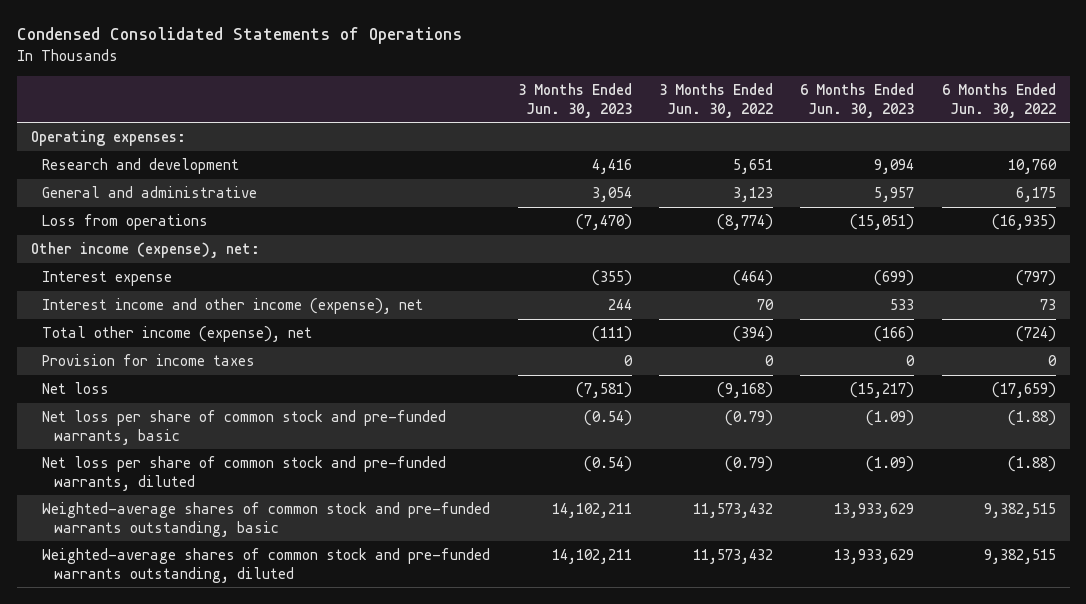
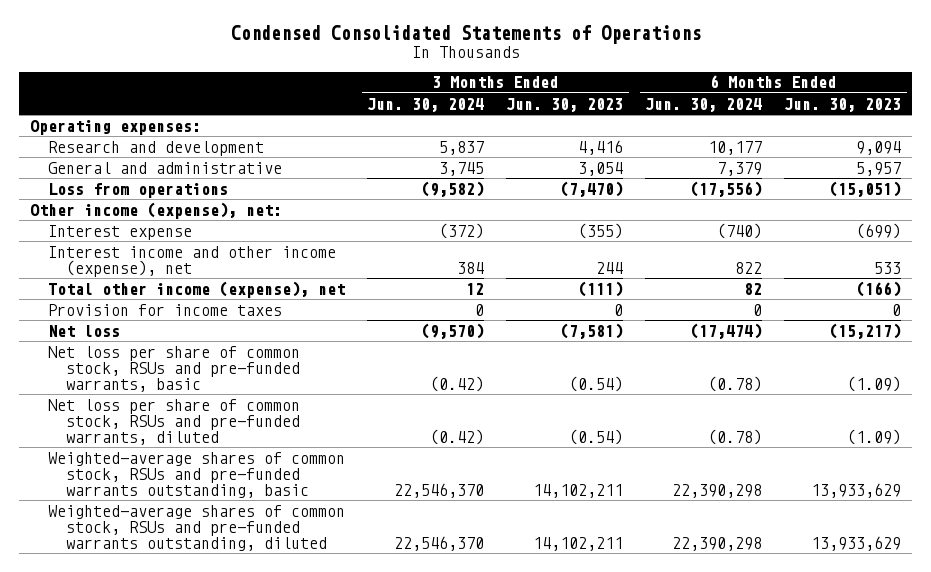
- | 3 Months Ended Jun. 30, 2023 | 3 Months Ended Jun. 30, 2022 | 6 Months Ended Jun. 30, 2023 | 6 Months Ended Jun. 30, 2022
+ | 3 Months Ended Jun. 30, 2024 | 3 Months Ended Jun. 30, 2023 | 6 Months Ended Jun. 30, 2024 | 6 Months Ended Jun. 30, 2023
- Net loss per share of common stock and pre-funded warrants, basic | (0.54) | (0.79) | (1.09) | (1.88)
- Net loss per share of common stock and pre-funded warrants, diluted | (0.54) | (0.79) | (1.09) | (1.88)
- Weighted-average shares of common stock and pre-funded warrants outstanding, basic | 14,102,211 | 11,573,432 | 13,933,629 | 9,382,515
- Weighted-average shares of common stock and pre-funded warrants outstanding, diluted | 14,102,211 | 11,573,432 | 13,933,629 | 9,382,515
+ Net loss per share of common stock, RSUs and pre-funded warrants, basic | (0.42) | (0.54) | (0.78) | (1.09)
+ Net loss per share of common stock, RSUs and pre-funded warrants, diluted | (0.42) | (0.54) | (0.78) | (1.09)
+ Weighted-average shares of common stock, RSUs and pre-funded warrants outstanding, basic | 22,546,370 | 14,102,211 | 22,390,298 | 13,933,629
+ Weighted-average shares of common stock, RSUs and pre-funded warrants outstanding, diluted | 22,546,370 | 14,102,211 | 22,390,298 | 13,933,629

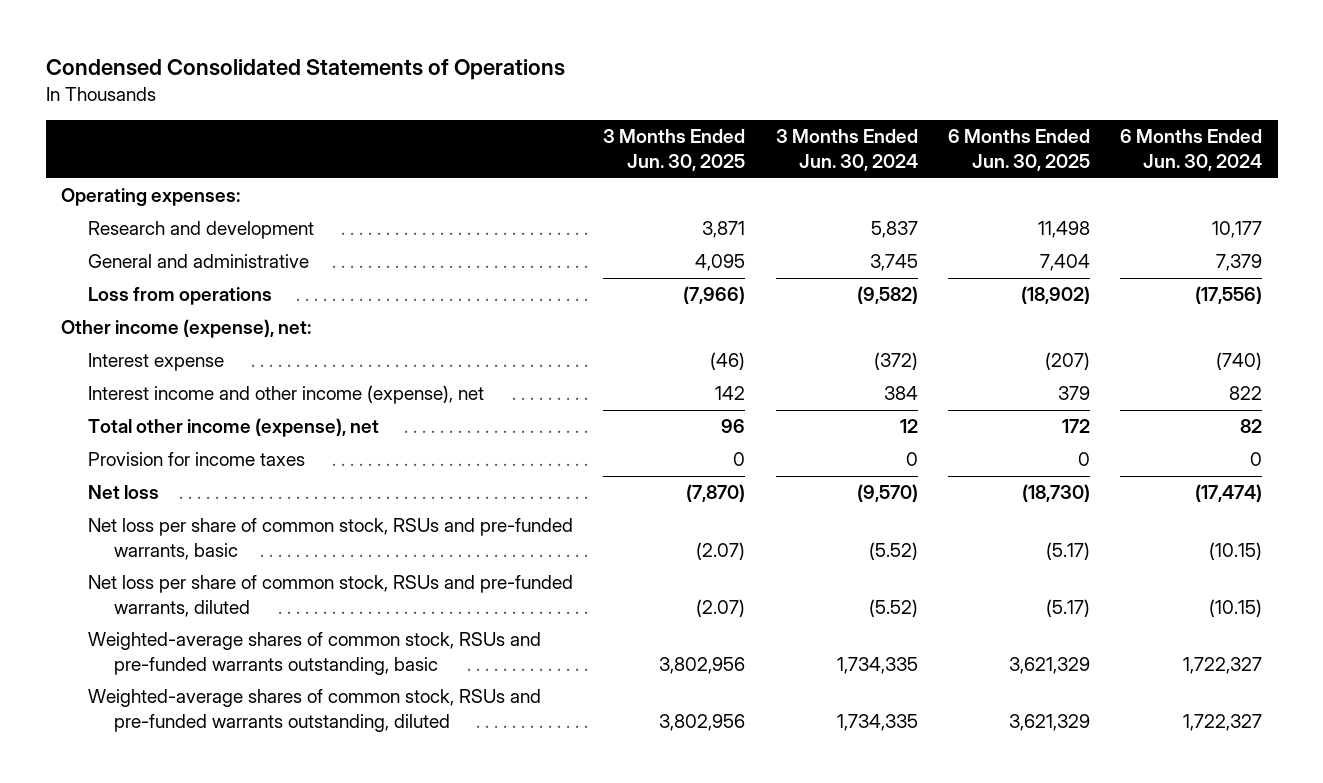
- | 3 Months Ended Jun. 30, 2024 | 3 Months Ended Jun. 30, 2023 | 6 Months Ended Jun. 30, 2024 | 6 Months Ended Jun. 30, 2023
+ | 3 Months Ended Jun. 30, 2025 | 3 Months Ended Jun. 30, 2024 | 6 Months Ended Jun. 30, 2025 | 6 Months Ended Jun. 30, 2024
- Net loss per share of common stock, RSUs and pre-funded warrants, basic | (0.42) | (0.54) | (0.78) | (1.09)
- Net loss per share of common stock, RSUs and pre-funded warrants, diluted | (0.42) | (0.54) | (0.78) | (1.09)
- Weighted-average shares of common stock, RSUs and pre-funded warrants outstanding, basic | 22,546,370 | 14,102,211 | 22,390,298 | 13,933,629
- Weighted-average shares of common stock, RSUs and pre-funded warrants outstanding, diluted | 22,546,370 | 14,102,211 | 22,390,298 | 13,933,629
+ Net loss per share of common stock, RSUs and pre-funded warrants, basic | (2.07) | (5.52) | (5.17) | (10.15)
+ Net loss per share of common stock, RSUs and pre-funded warrants, diluted | (2.07) | (5.52) | (5.17) | (10.15)
+ Weighted-average shares of common stock, RSUs and pre-funded warrants outstanding, basic | 3,802,956 | 1,734,335 | 3,621,329 | 1,722,327
+ Weighted-average shares of common stock, RSUs and pre-funded warrants outstanding, diluted | 3,802,956 | 1,734,335 | 3,621,329 | 1,722,327

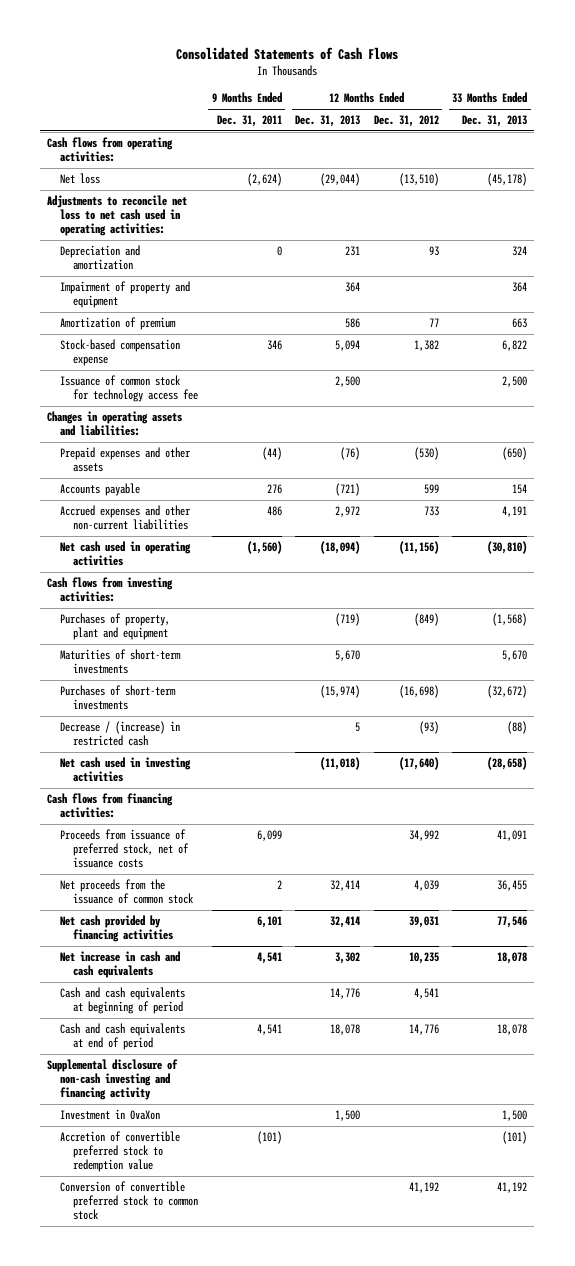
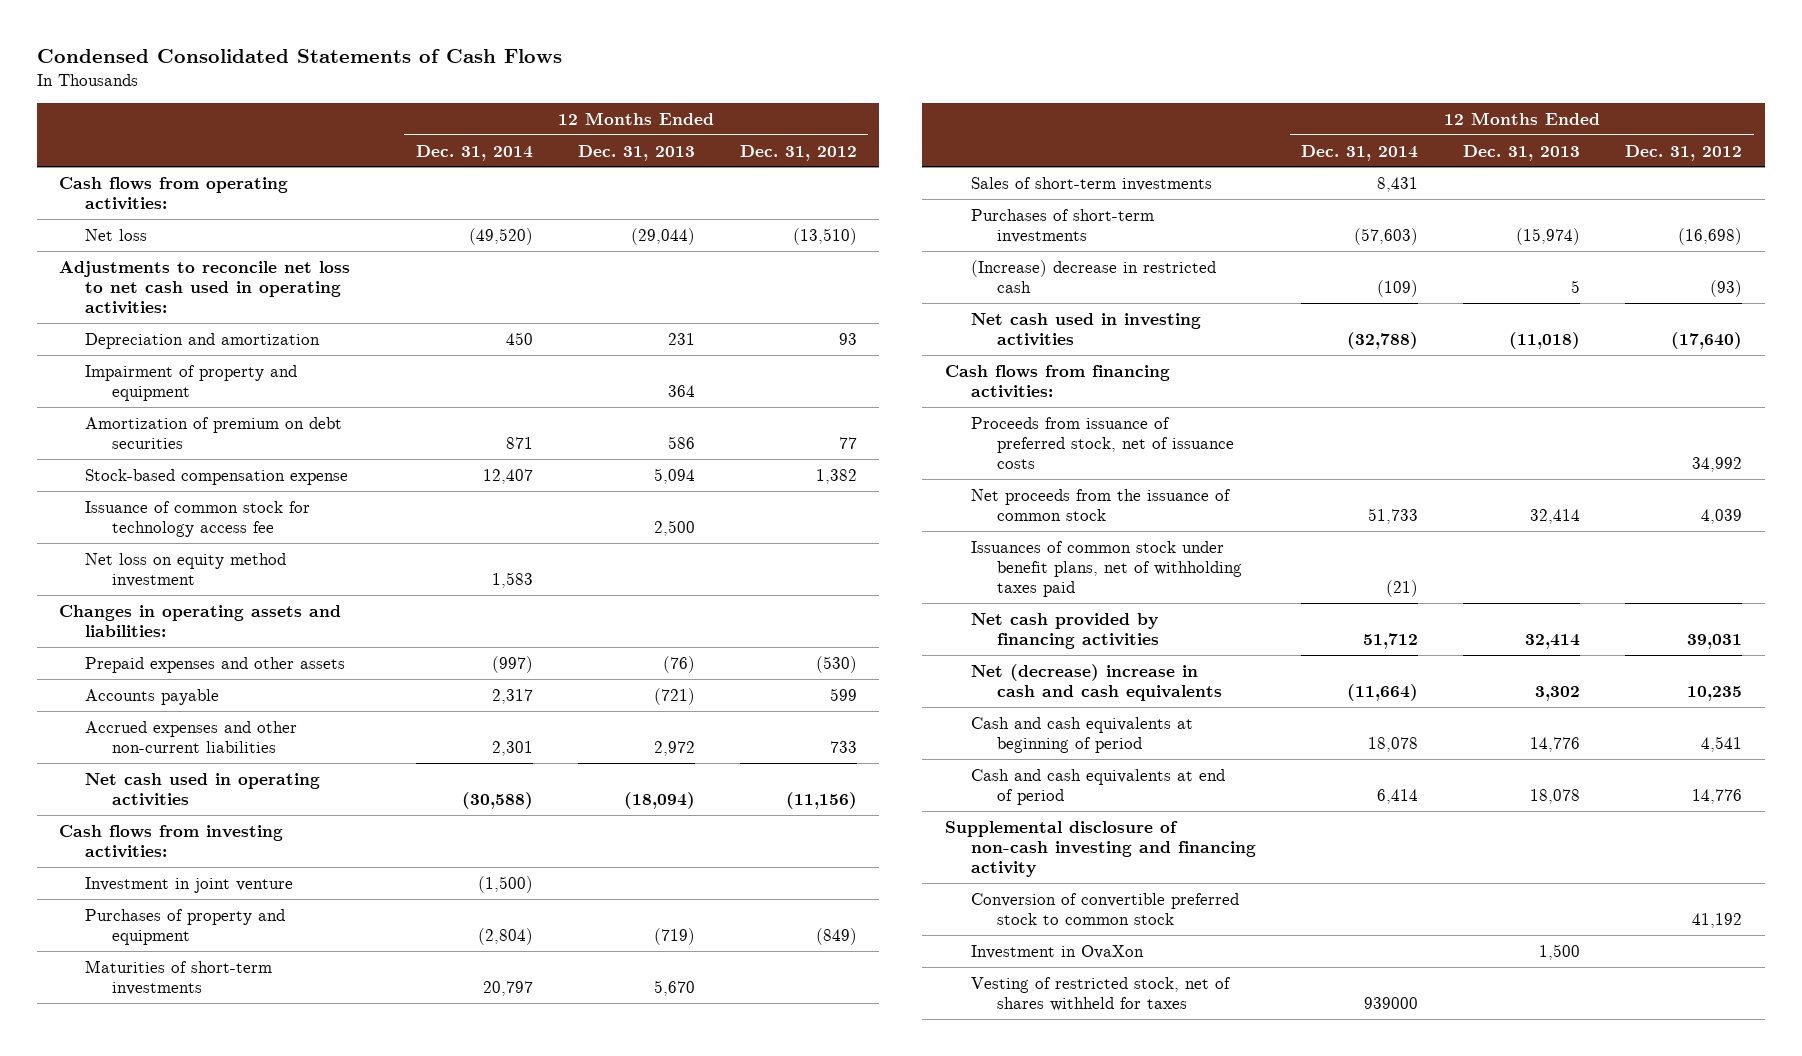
- Consolidated Statements of Cash Flows
+ Condensed Consolidated Statements of Cash Flows
- | 9 Months Ended Dec. 31, 2011 | 12 Months Ended Dec. 31, 2013 | 12 Months Ended Dec. 31, 2012 | 33 Months Ended Dec. 31, 2013
+ | 12 Months Ended Dec. 31, 2014 | 12 Months Ended Dec. 31, 2013 | 12 Months Ended Dec. 31, 2012
- Amortization of premium | | 586 | 77 | 663
+ Amortization of premium on debt securities | 871 | 586 | 77
+ Net loss on equity method investment | 1,583 | |
- Purchases of property, plant and equipment | | (719) | (849) | (1,568)
+ Investment in joint venture | (1,500) | |
+ Purchases of property and equipment | (2,804) | (719) | (849)
+ Sales of short-term investments | 8,431 | |
- Decrease / (increase) in restricted cash | | 5 | (93) | (88)
+ (Increase) decrease in restricted cash | (109) | 5 | (93)
+ Issuances of common stock under benefit plans, net of withholding taxes paid | (21) | |
- Net increase in cash and cash equivalents | 4,541 | 3,302 | 10,235 | 18,078
+ Net (decrease) increase in cash and cash equivalents | (11,664) | 3,302 | 10,235
- Accretion of convertible preferred stock to redemption value | (101) | | | (101)
moved down: Investment in OvaXon | | 1,500 |
+ Vesting of restricted stock, net of shares withheld for taxes | 939000 | |

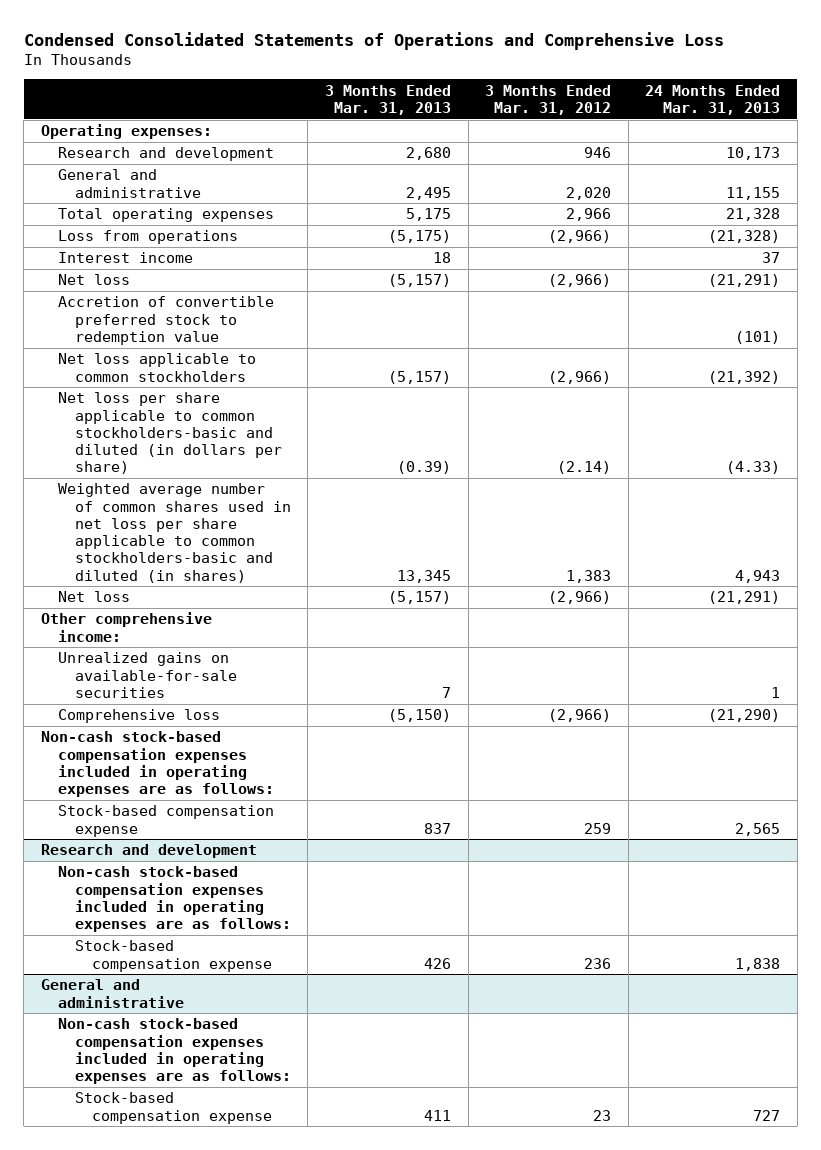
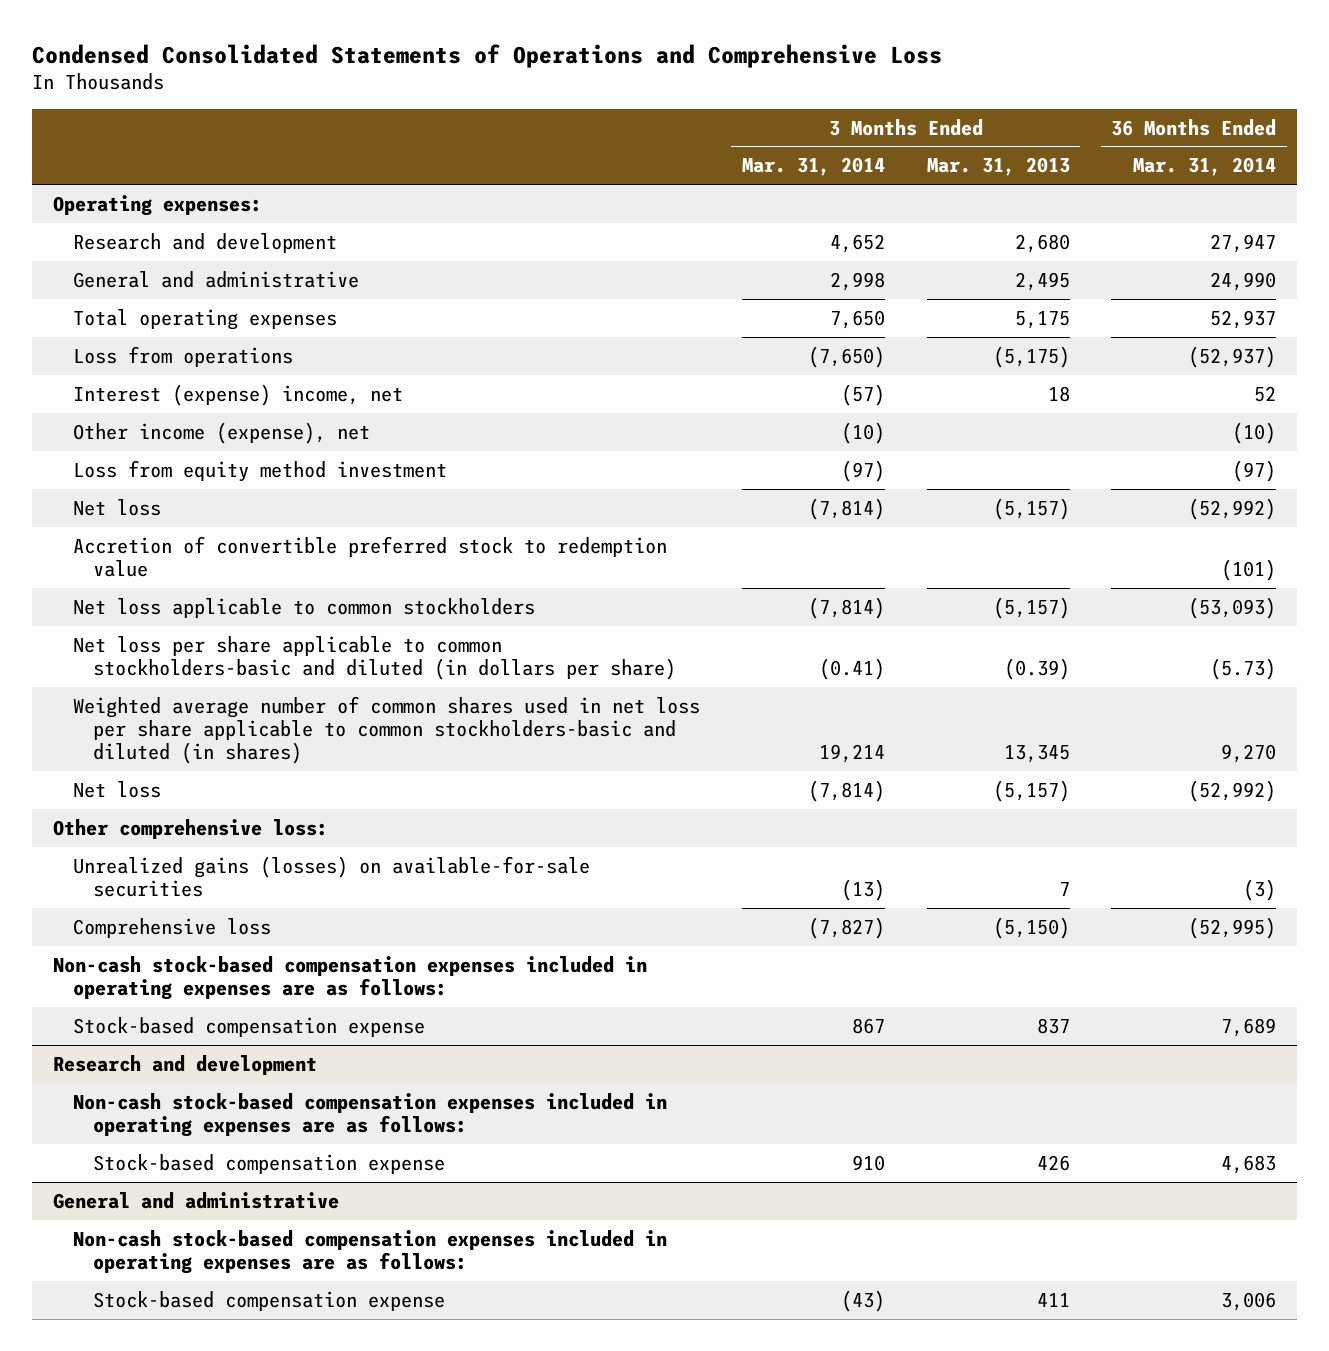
- | 3 Months Ended Mar. 31, 2013 | 3 Months Ended Mar. 31, 2012 | 24 Months Ended Mar. 31, 2013
+ | 3 Months Ended Mar. 31, 2014 | 3 Months Ended Mar. 31, 2013 | 36 Months Ended Mar. 31, 2014
- Interest income | 18 | | 37
+ Interest (expense) income, net | (57) | 18 | 52
+ Other income (expense), net | (10) | | (10)
+ Loss from equity method investment | (97) | | (97)
- Other comprehensive income:
- Unrealized gains on available-for-sale securities | 7 | | 1
+ Other comprehensive loss:
+ Unrealized gains (losses) on available-for-sale securities | (13) | 7 | (3)

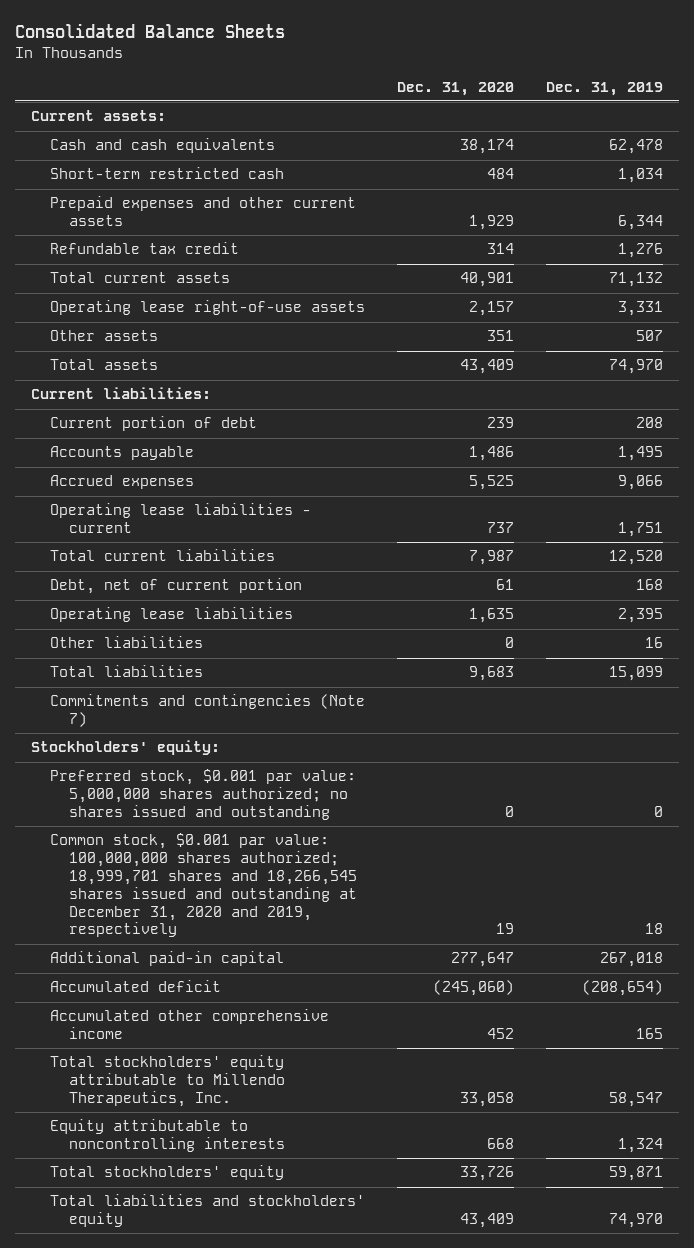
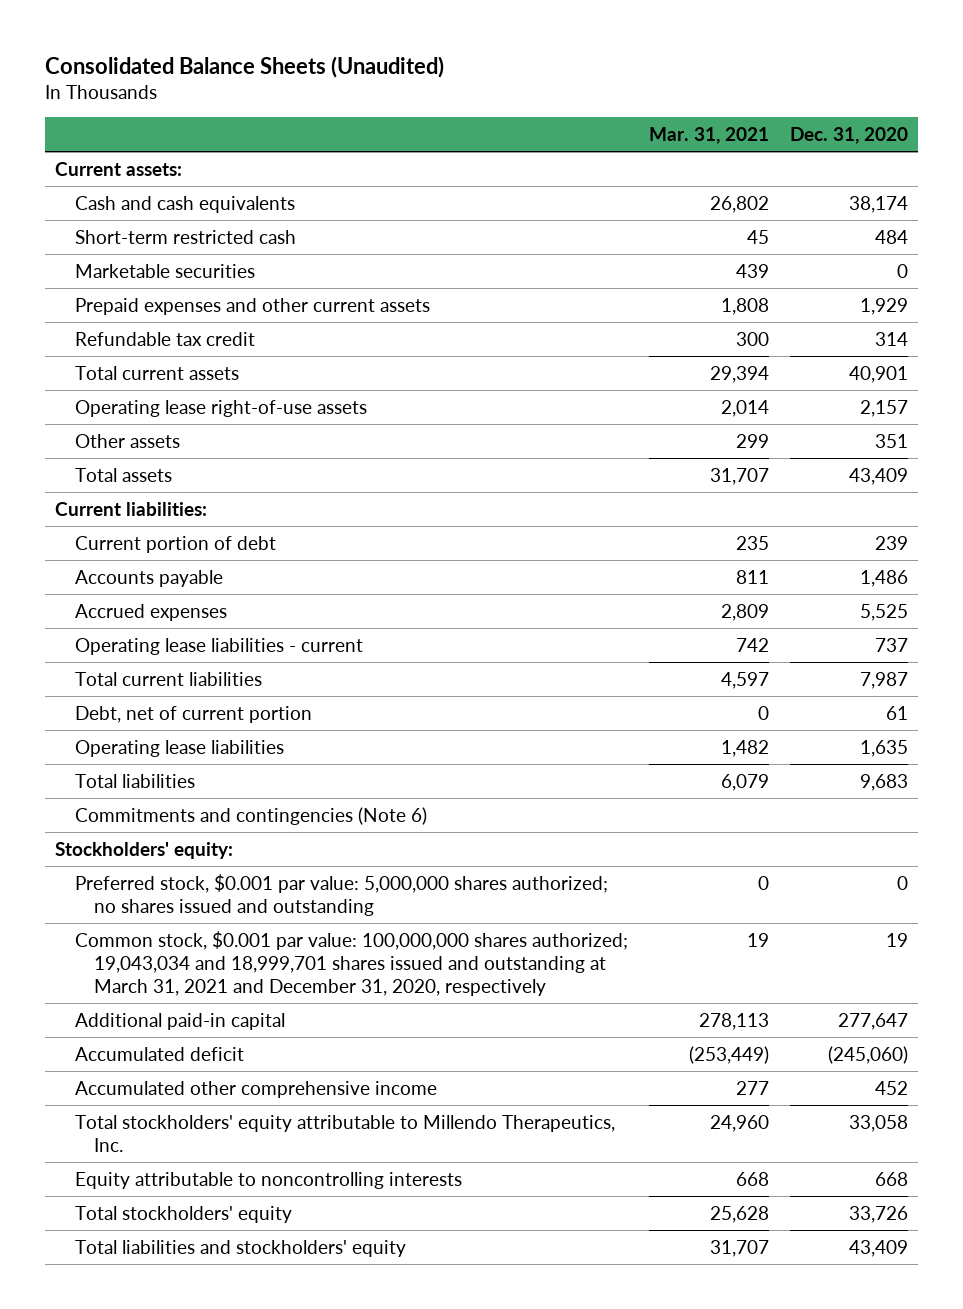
- Consolidated Balance Sheets
+ Consolidated Balance Sheets (Unaudited)
- | Dec. 31, 2020 | Dec. 31, 2019
+ | Mar. 31, 2021 | Dec. 31, 2020
+ Marketable securities | 439 | 0
- Other liabilities | 0 | 16
- Commitments and contingencies (Note 7)
+ Commitments and contingencies (Note 6)
- Common stock, $0.001 par value: 100,000,000 shares authorized; 18,999,701 shares and 18,266,545 shares issued and outstanding at December 31, 2020 and 2019, respectively | 19 | 18
+ Common stock, $0.001 par value: 100,000,000 shares authorized; 19,043,034 and 18,999,701 shares issued and outstanding at March 31, 2021 and December 31, 2020, respectively | 19 | 19

